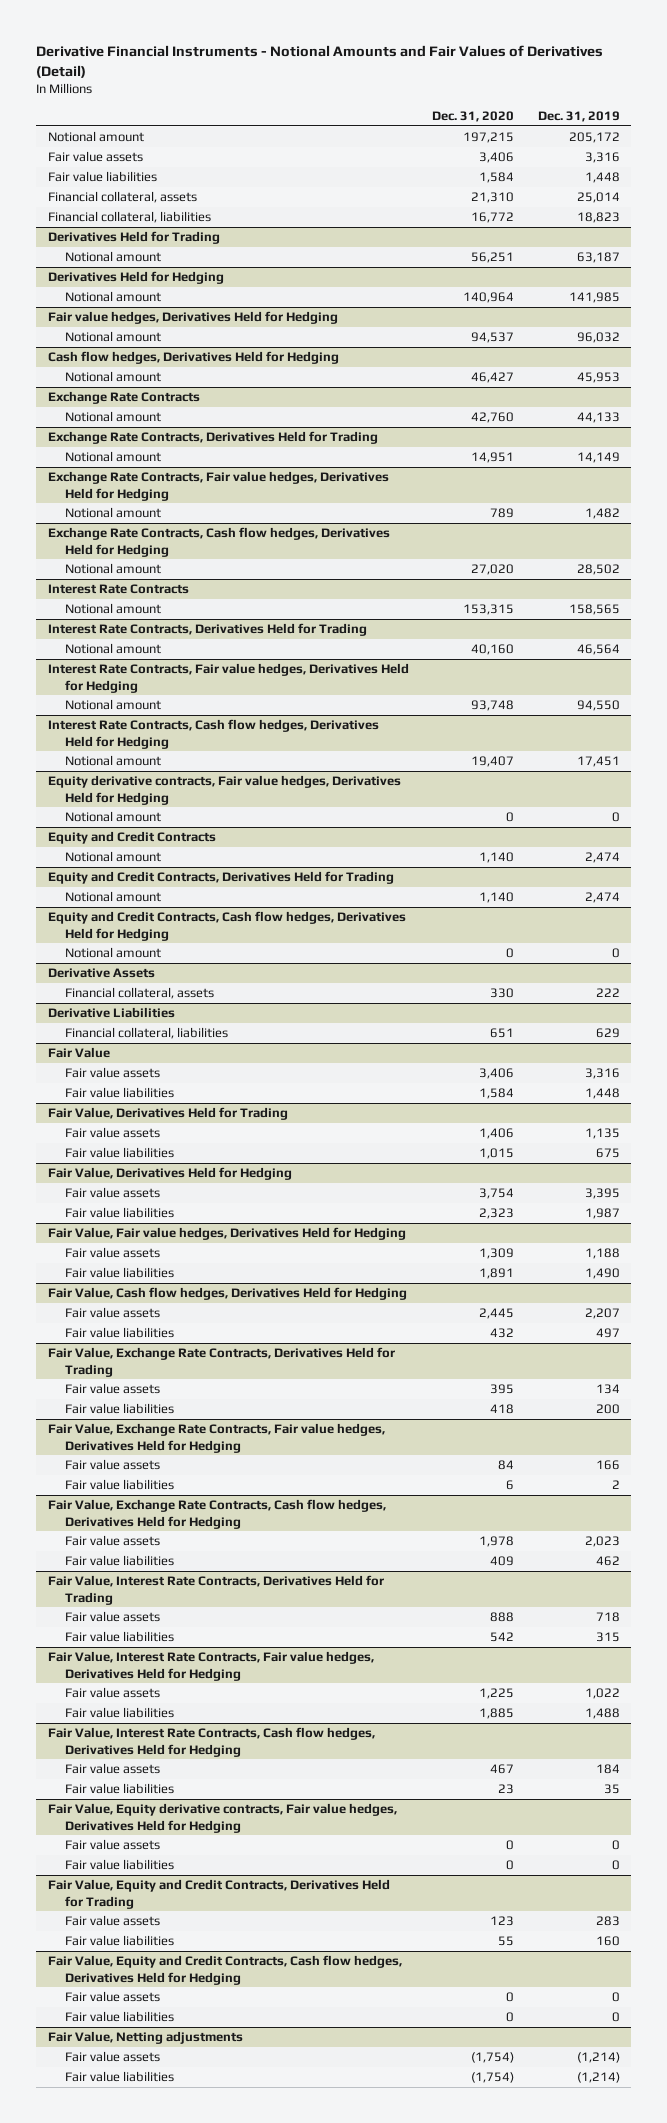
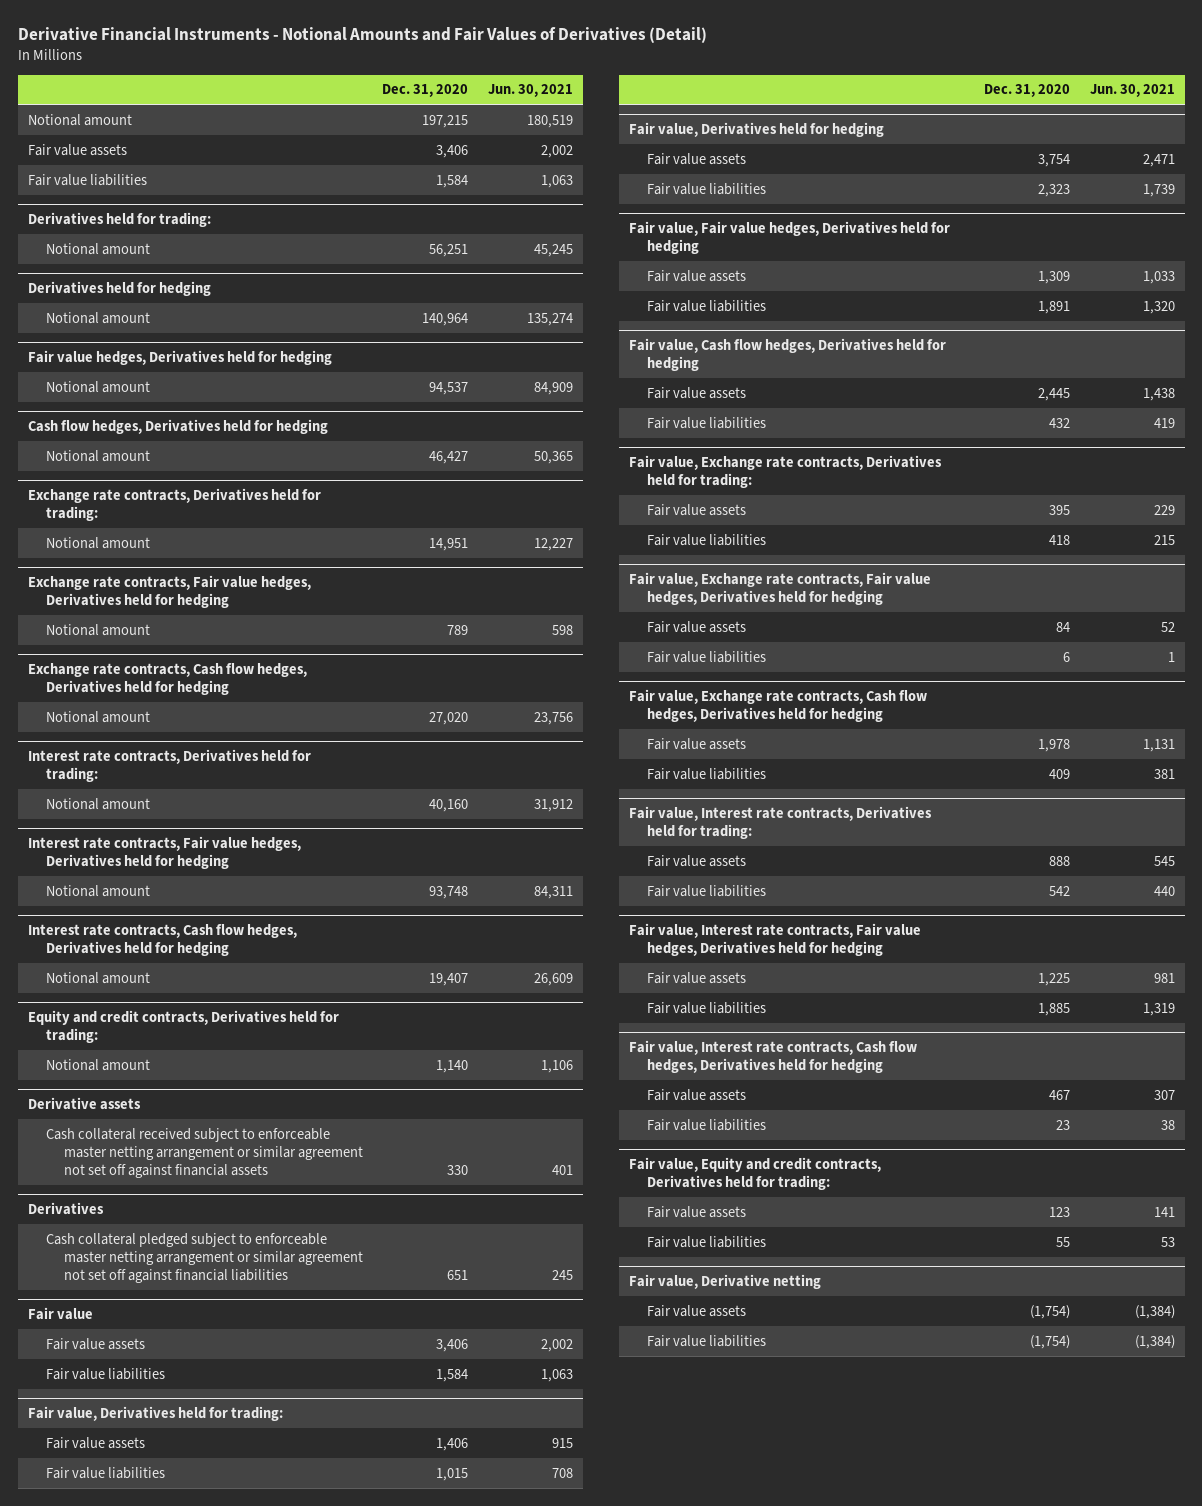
- | Dec. 31, 2020 | Dec. 31, 2019
+ | Dec. 31, 2020 | Jun. 30, 2021
- Financial collateral, assets | 21,310 | 25,014
- Financial collateral, liabilities | 16,772 | 18,823
- Derivatives Held for Trading
+ Derivatives held for trading:
- Derivatives Held for Hedging
+ Derivatives held for hedging
- Fair value hedges, Derivatives Held for Hedging
+ Fair value hedges, Derivatives held for hedging
- Cash flow hedges, Derivatives Held for Hedging
+ Cash flow hedges, Derivatives held for hedging
- Exchange Rate Contracts
- Notional amount | 42,760 | 44,133
- Exchange Rate Contracts, Derivatives Held for Trading
+ Exchange rate contracts, Derivatives held for trading:
- Exchange Rate Contracts, Fair value hedges, Derivatives Held for Hedging
+ Exchange rate contracts, Fair value hedges, Derivatives held for hedging
- Exchange Rate Contracts, Cash flow hedges, Derivatives Held for Hedging
+ Exchange rate contracts, Cash flow hedges, Derivatives held for hedging
- Interest Rate Contracts
- Notional amount | 153,315 | 158,565
- Interest Rate Contracts, Derivatives Held for Trading
+ Interest rate contracts, Derivatives held for trading:
- Interest Rate Contracts, Fair value hedges, Derivatives Held for Hedging
+ Interest rate contracts, Fair value hedges, Derivatives held for hedging
- Interest Rate Contracts, Cash flow hedges, Derivatives Held for Hedging
+ Interest rate contracts, Cash flow hedges, Derivatives held for hedging
- Equity derivative contracts, Fair value hedges, Derivatives Held for Hedging
- Notional amount | 0 | 0
- Equity and Credit Contracts
- Notional amount | 1,140 | 2,474
- Equity and Credit Contracts, Derivatives Held for Trading
+ Equity and credit contracts, Derivatives held for trading:
- Equity and Credit Contracts, Cash flow hedges, Derivatives Held for Hedging
- Notional amount | 0 | 0
- Derivative Assets
- Financial collateral, assets | 330 | 222
- Derivative Liabilities
- Financial collateral, liabilities | 651 | 629
- Fair Value
+ Derivative assets
+ Cash collateral received subject to enforceable master netting arrangement or similar agreement not set off against financial assets | 330 | 401
+ Derivatives
+ Cash collateral pledged subject to enforceable master netting arrangement or similar agreement not set off against financial liabilities | 651 | 245
+ Fair value
- Fair Value, Derivatives Held for Trading
+ Fair value, Derivatives held for trading:
- Fair Value, Derivatives Held for Hedging
+ Fair value, Derivatives held for hedging
- Fair Value, Fair value hedges, Derivatives Held for Hedging
+ Fair value, Fair value hedges, Derivatives held for hedging
- Fair Value, Cash flow hedges, Derivatives Held for Hedging
+ Fair value, Cash flow hedges, Derivatives held for hedging
- Fair Value, Exchange Rate Contracts, Derivatives Held for Trading
+ Fair value, Exchange rate contracts, Derivatives held for trading:
- Fair Value, Exchange Rate Contracts, Fair value hedges, Derivatives Held for Hedging
+ Fair value, Exchange rate contracts, Fair value hedges, Derivatives held for hedging
- Fair Value, Exchange Rate Contracts, Cash flow hedges, Derivatives Held for Hedging
+ Fair value, Exchange rate contracts, Cash flow hedges, Derivatives held for hedging
- Fair Value, Interest Rate Contracts, Derivatives Held for Trading
+ Fair value, Interest rate contracts, Derivatives held for trading:
- Fair Value, Interest Rate Contracts, Fair value hedges, Derivatives Held for Hedging
+ Fair value, Interest rate contracts, Fair value hedges, Derivatives held for hedging
- Fair Value, Interest Rate Contracts, Cash flow hedges, Derivatives Held for Hedging
+ Fair value, Interest rate contracts, Cash flow hedges, Derivatives held for hedging
- Fair Value, Equity derivative contracts, Fair value hedges, Derivatives Held for Hedging
- Fair value assets | 0 | 0
- Fair value liabilities | 0 | 0
- Fair Value, Equity and Credit Contracts, Derivatives Held for Trading
+ Fair value, Equity and credit contracts, Derivatives held for trading:
- Fair Value, Equity and Credit Contracts, Cash flow hedges, Derivatives Held for Hedging
- Fair value assets | 0 | 0
- Fair value liabilities | 0 | 0
- Fair Value, Netting adjustments
+ Fair value, Derivative netting

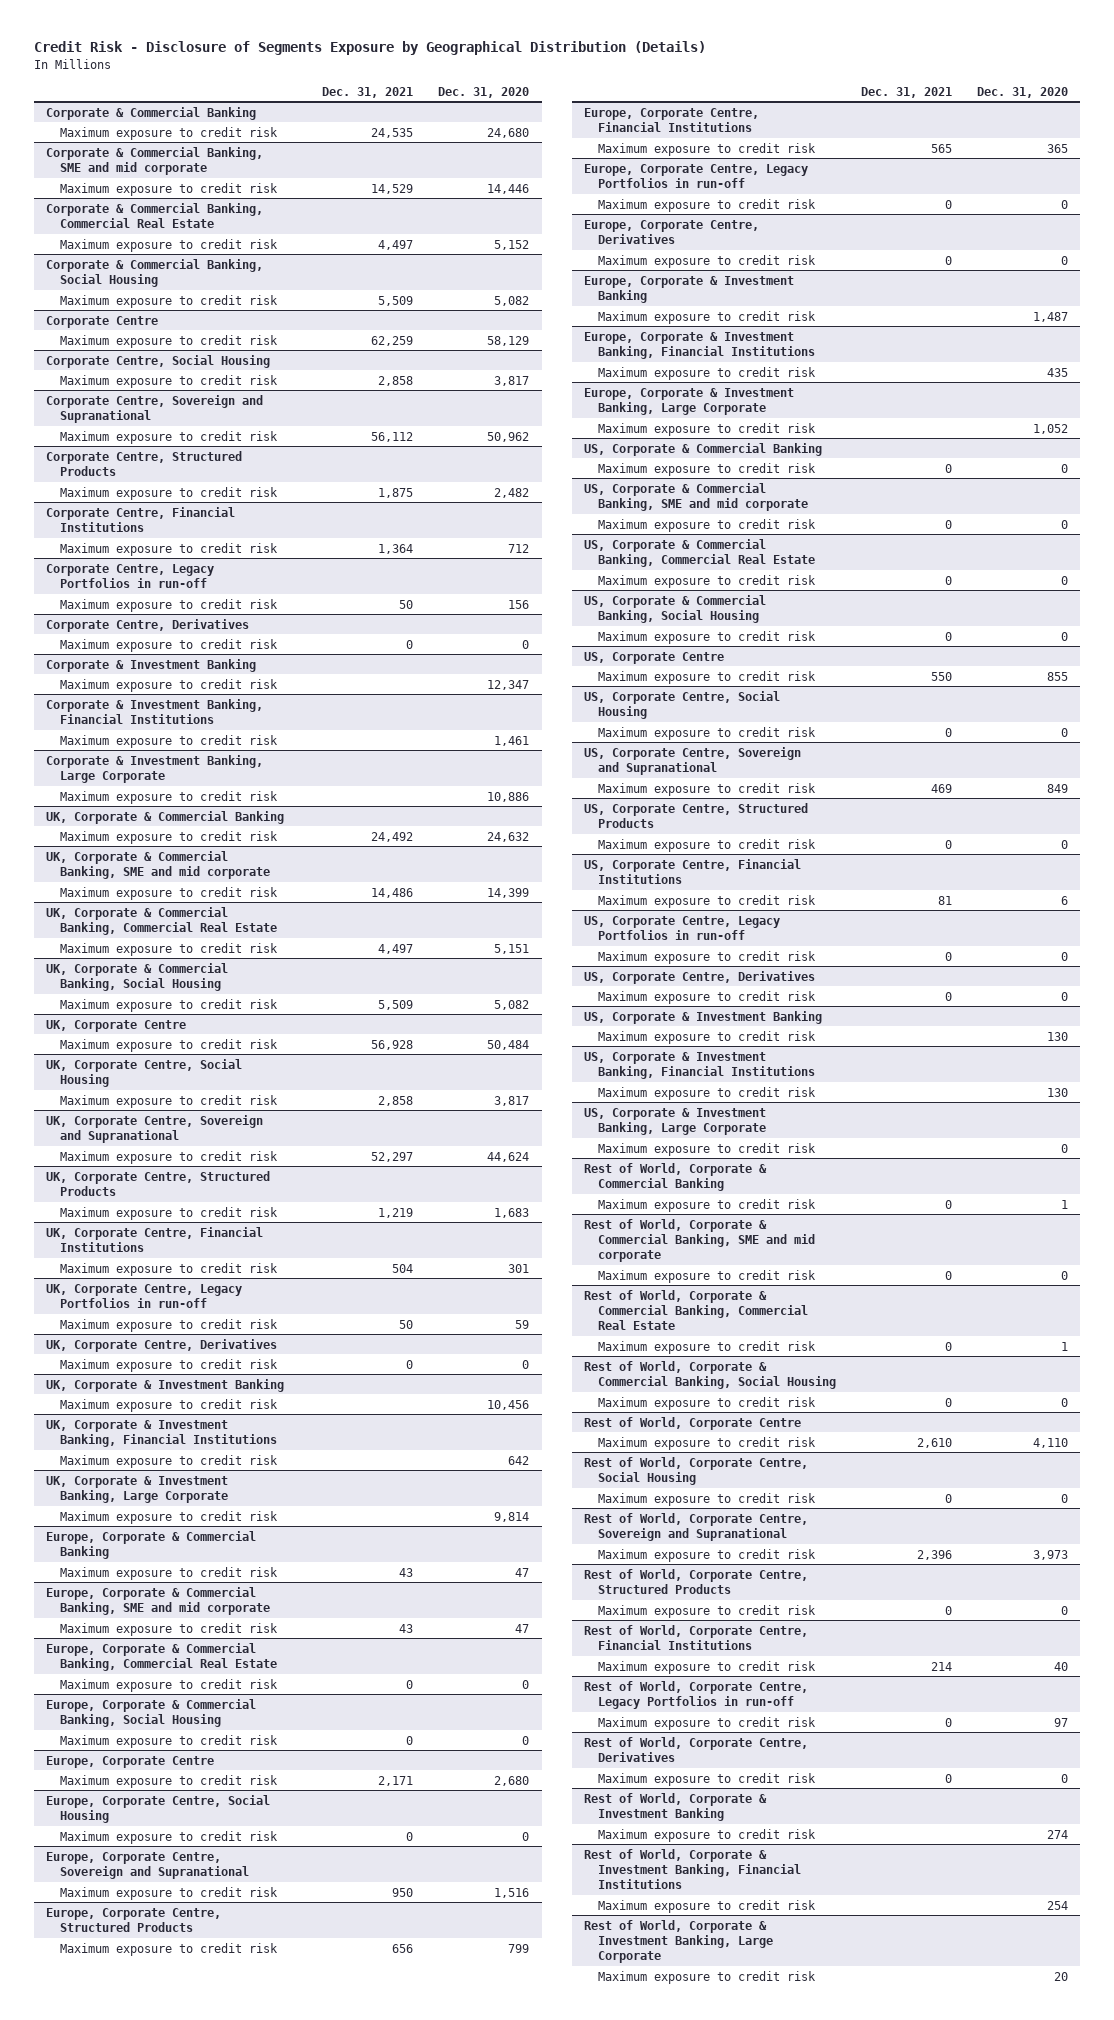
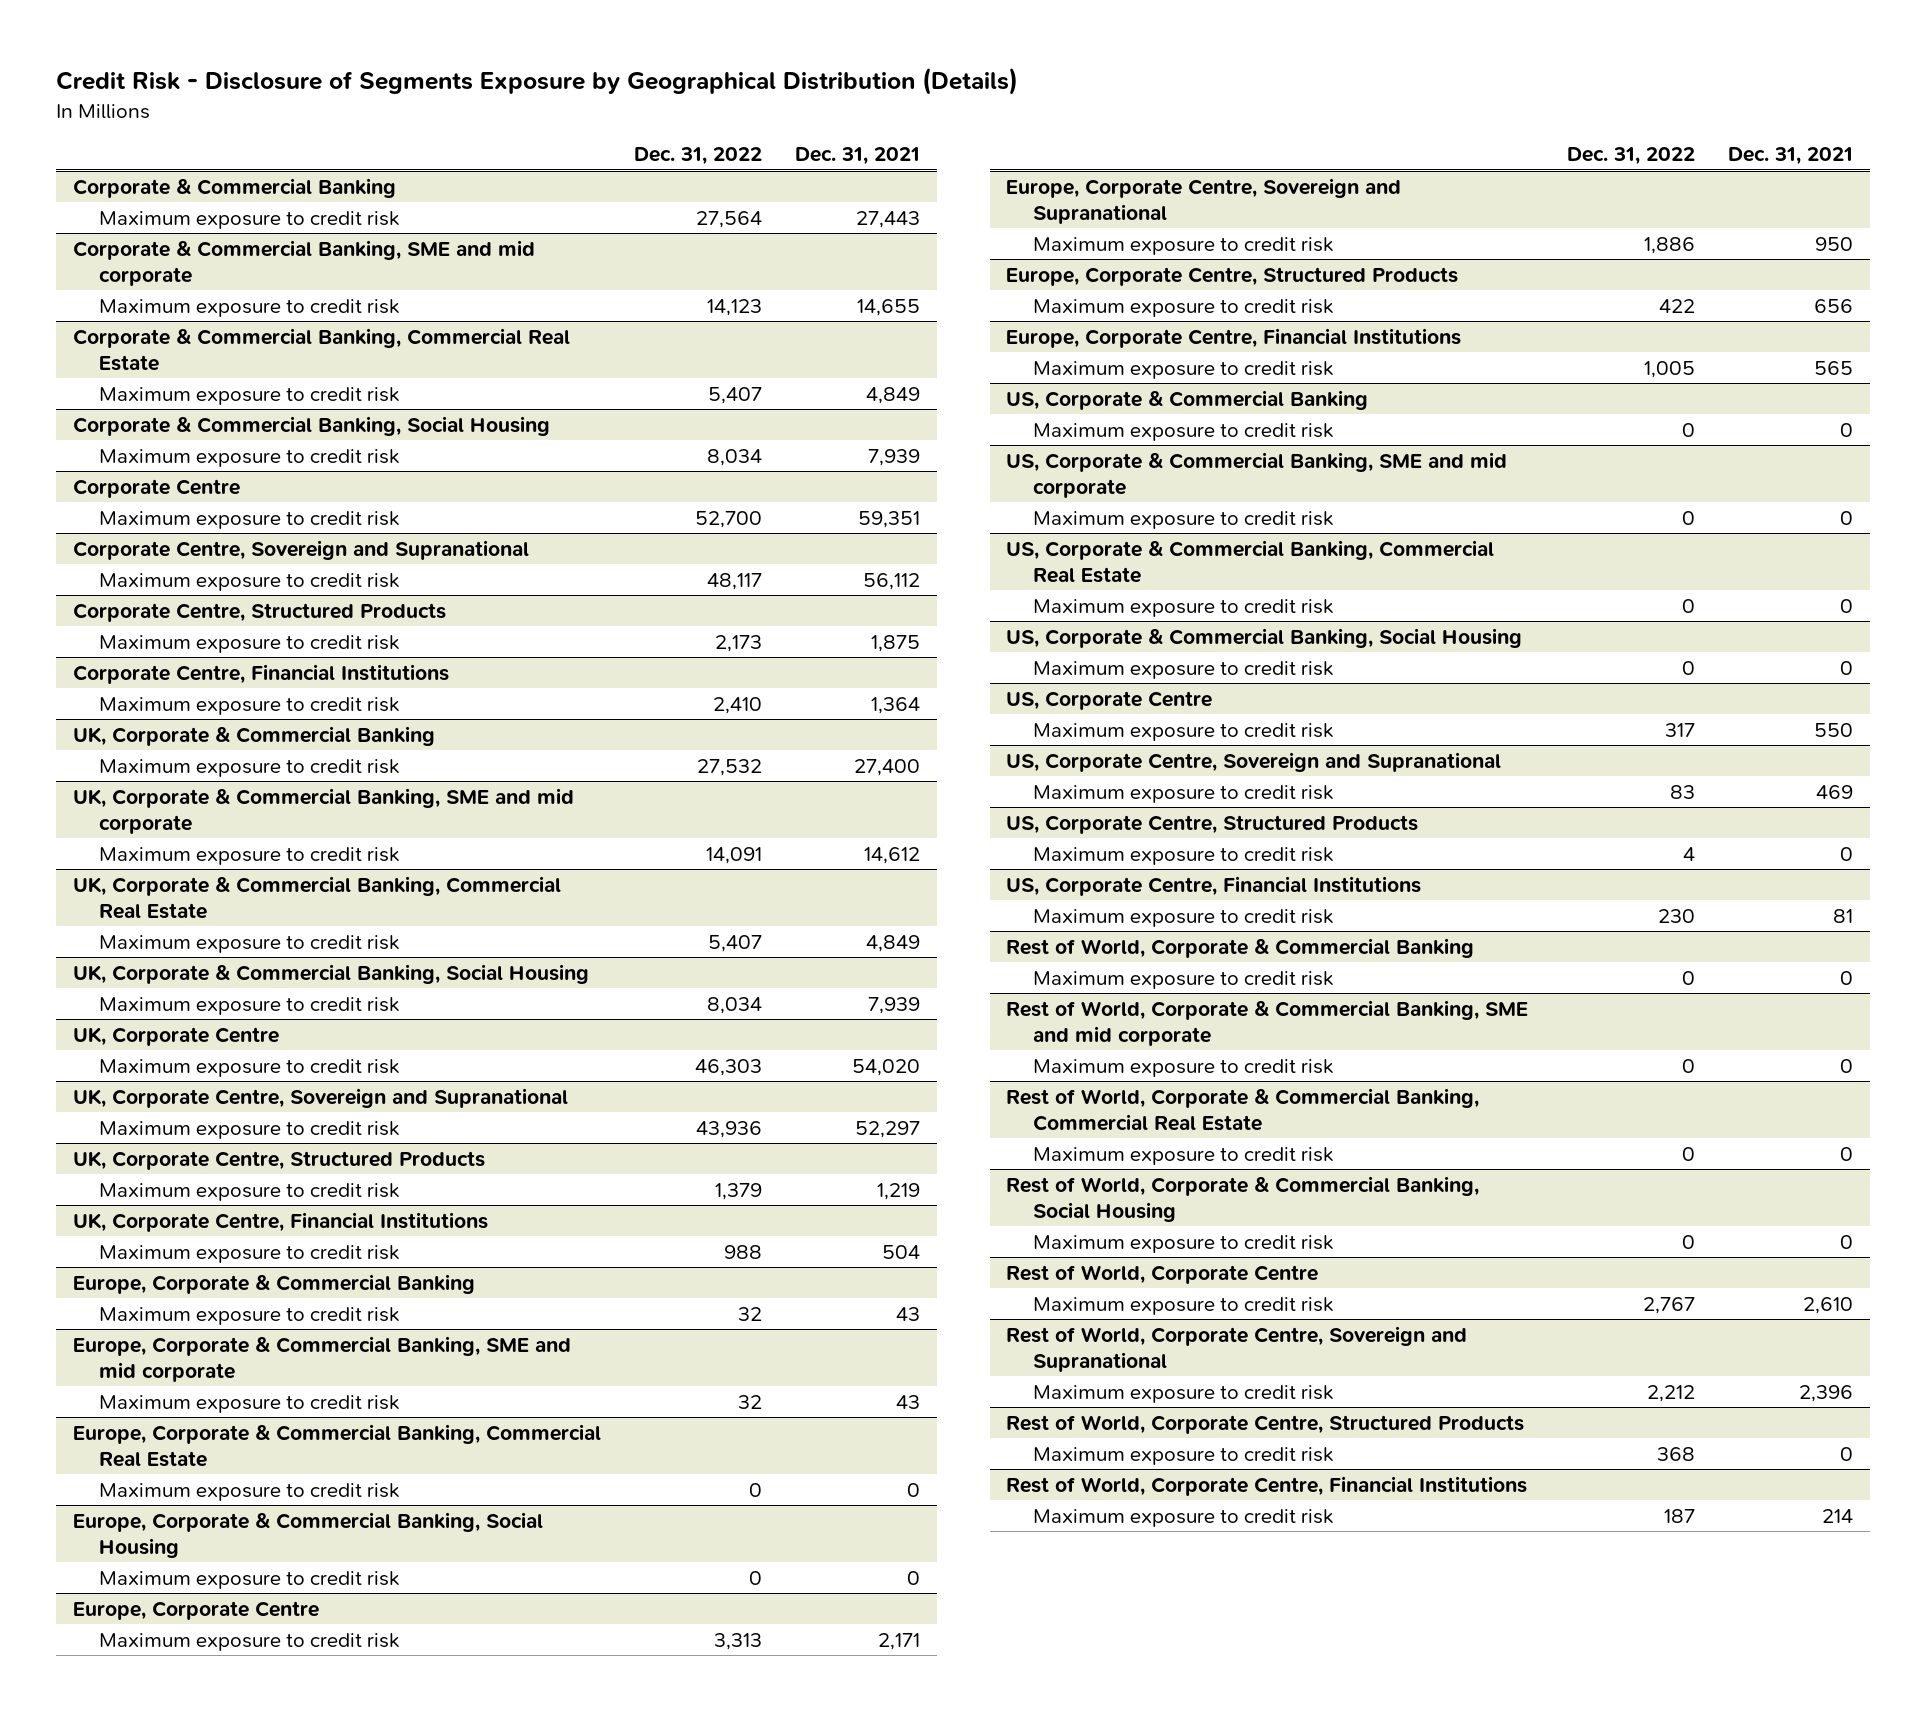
- | Dec. 31, 2021 | Dec. 31, 2020
+ | Dec. 31, 2022 | Dec. 31, 2021
@ Corporate & Commercial Banking
- Maximum exposure to credit risk | 24,535 | 24,680
+ Maximum exposure to credit risk | 27,564 | 27,443
@ Corporate & Commercial Banking, SME and mid corporate
- Maximum exposure to credit risk | 14,529 | 14,446
+ Maximum exposure to credit risk | 14,123 | 14,655
@ Corporate & Commercial Banking, Commercial Real Estate
- Maximum exposure to credit risk | 4,497 | 5,152
+ Maximum exposure to credit risk | 5,407 | 4,849
@ Corporate & Commercial Banking, Social Housing
- Maximum exposure to credit risk | 5,509 | 5,082
+ Maximum exposure to credit risk | 8,034 | 7,939
@ Corporate Centre
- Maximum exposure to credit risk | 62,259 | 58,129
- Corporate Centre, Social Housing
- Maximum exposure to credit risk | 2,858 | 3,817
@ Corporate Centre
+ Maximum exposure to credit risk | 52,700 | 59,351
- Corporate Centre, Legacy Portfolios in run-off
- Maximum exposure to credit risk | 50 | 156
- Corporate Centre, Derivatives
- Maximum exposure to credit risk | 0 | 0
- Corporate & Investment Banking
- Maximum exposure to credit risk | | 12,347
- Corporate & Investment Banking, Financial Institutions
- Maximum exposure to credit risk | | 1,461
- Corporate & Investment Banking, Large Corporate
- Maximum exposure to credit risk | | 10,886
@ UK, Corporate & Commercial Banking
- Maximum exposure to credit risk | 24,492 | 24,632
+ Maximum exposure to credit risk | 27,532 | 27,400
@ UK, Corporate & Commercial Banking, SME and mid corporate
- Maximum exposure to credit risk | 14,486 | 14,399
+ Maximum exposure to credit risk | 14,091 | 14,612
@ UK, Corporate & Commercial Banking, Commercial Real Estate
- Maximum exposure to credit risk | 4,497 | 5,151
+ Maximum exposure to credit risk | 5,407 | 4,849
@ UK, Corporate & Commercial Banking, Social Housing
- Maximum exposure to credit risk | 5,509 | 5,082
+ Maximum exposure to credit risk | 8,034 | 7,939
@ UK, Corporate Centre
- Maximum exposure to credit risk | 56,928 | 50,484
- UK, Corporate Centre, Social Housing
- Maximum exposure to credit risk | 2,858 | 3,817
@ UK, Corporate Centre
+ Maximum exposure to credit risk | 46,303 | 54,020
- UK, Corporate Centre, Legacy Portfolios in run-off
- Maximum exposure to credit risk | 50 | 59
- UK, Corporate Centre, Derivatives
- Maximum exposure to credit risk | 0 | 0
- UK, Corporate & Investment Banking
- Maximum exposure to credit risk | | 10,456
- UK, Corporate & Investment Banking, Financial Institutions
- Maximum exposure to credit risk | | 642
- UK, Corporate & Investment Banking, Large Corporate
- Maximum exposure to credit risk | | 9,814
- Europe, Corporate Centre, Social Housing
- Maximum exposure to credit risk | 0 | 0
- Europe, Corporate Centre, Legacy Portfolios in run-off
- Maximum exposure to credit risk | 0 | 0
- Europe, Corporate Centre, Derivatives
- Maximum exposure to credit risk | 0 | 0
- Europe, Corporate & Investment Banking
- Maximum exposure to credit risk | | 1,487
- Europe, Corporate & Investment Banking, Financial Institutions
- Maximum exposure to credit risk | | 435
- Europe, Corporate & Investment Banking, Large Corporate
- Maximum exposure to credit risk | | 1,052
- US, Corporate Centre, Social Housing
- Maximum exposure to credit risk | 0 | 0
- US, Corporate Centre, Legacy Portfolios in run-off
- Maximum exposure to credit risk | 0 | 0
- US, Corporate Centre, Derivatives
- Maximum exposure to credit risk | 0 | 0
- US, Corporate & Investment Banking
- Maximum exposure to credit risk | | 130
- US, Corporate & Investment Banking, Financial Institutions
- Maximum exposure to credit risk | | 130
- US, Corporate & Investment Banking, Large Corporate
- Maximum exposure to credit risk | | 0
- Rest of World, Corporate Centre, Social Housing
- Maximum exposure to credit risk | 0 | 0
- Rest of World, Corporate Centre, Legacy Portfolios in run-off
- Maximum exposure to credit risk | 0 | 97
- Rest of World, Corporate Centre, Derivatives
- Maximum exposure to credit risk | 0 | 0
- Rest of World, Corporate & Investment Banking
- Maximum exposure to credit risk | | 274
- Rest of World, Corporate & Investment Banking, Financial Institutions
- Maximum exposure to credit risk | | 254
- Rest of World, Corporate & Investment Banking, Large Corporate
- Maximum exposure to credit risk | | 20

